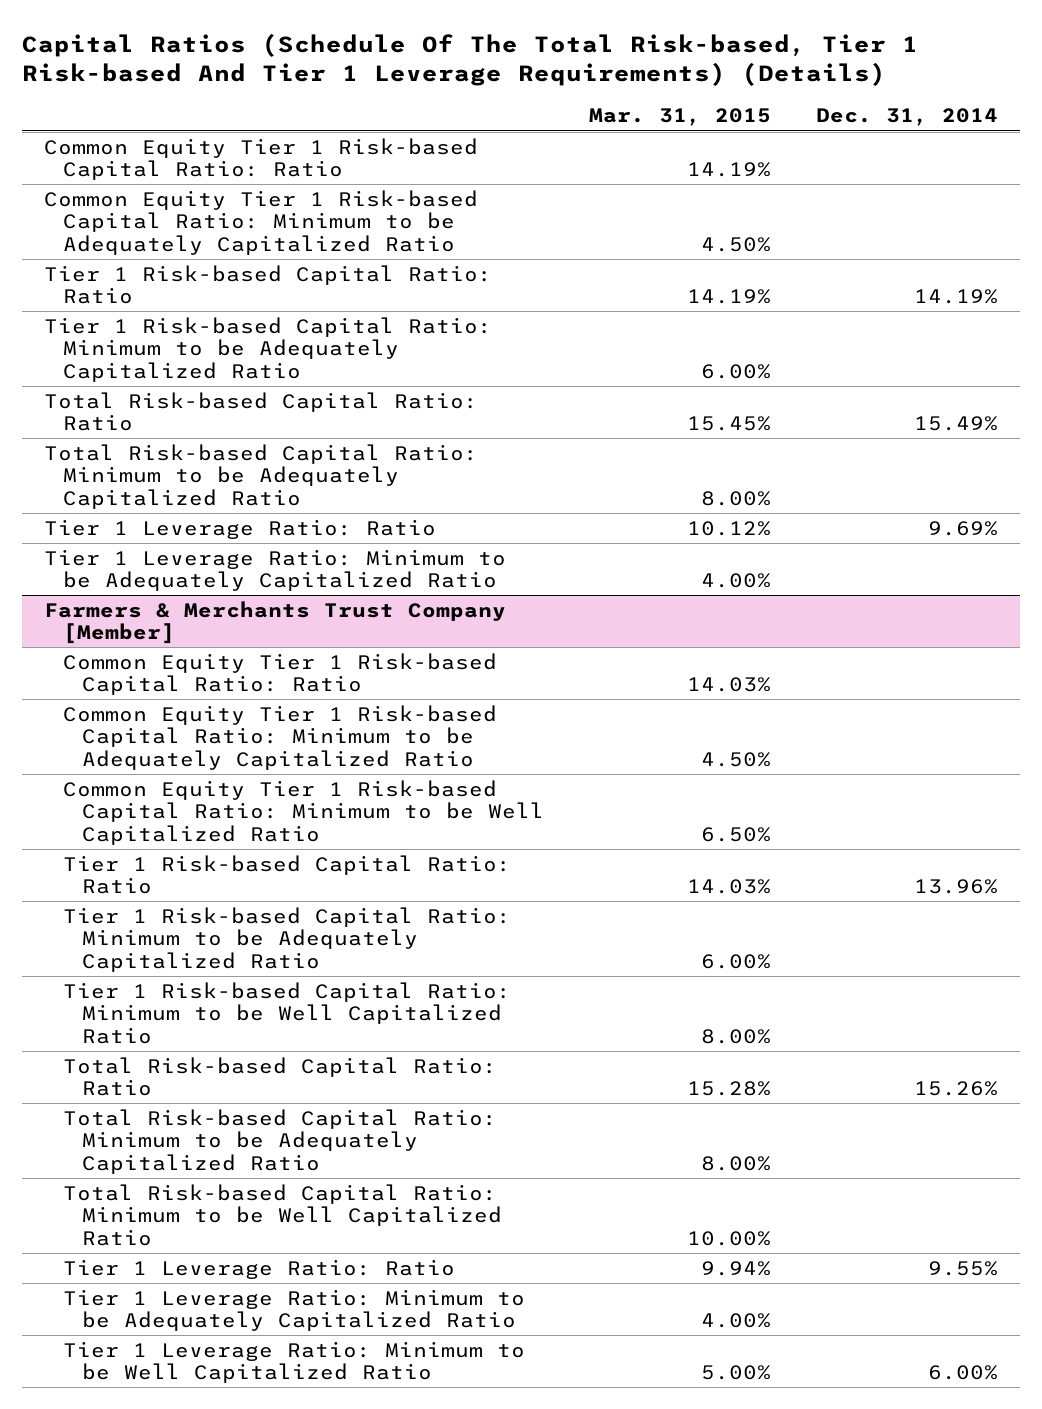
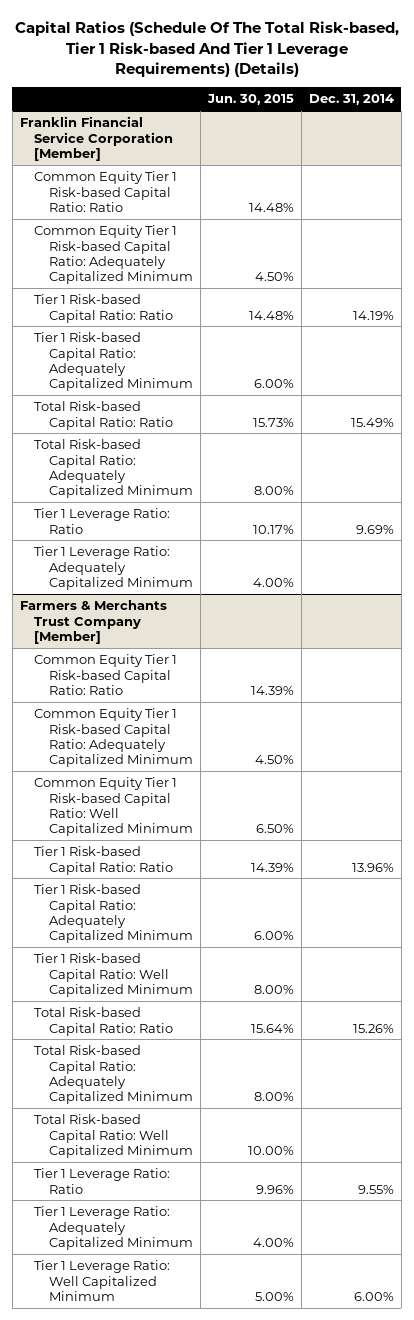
- | Mar. 31, 2015 | Dec. 31, 2014
+ | Jun. 30, 2015 | Dec. 31, 2014
+ Franklin Financial Service Corporation [Member]
- Common Equity Tier 1 Risk-based Capital Ratio: Minimum to be Adequately Capitalized Ratio | 4.50% |
+ Common Equity Tier 1 Risk-based Capital Ratio: Adequately Capitalized Minimum | 4.50% |
- Tier 1 Risk-based Capital Ratio: Minimum to be Adequately Capitalized Ratio | 6.00% |
+ Tier 1 Risk-based Capital Ratio: Adequately Capitalized Minimum | 6.00% |
- Total Risk-based Capital Ratio: Minimum to be Adequately Capitalized Ratio | 8.00% |
+ Total Risk-based Capital Ratio: Adequately Capitalized Minimum | 8.00% |
- Tier 1 Leverage Ratio: Minimum to be Adequately Capitalized Ratio | 4.00% |
+ Tier 1 Leverage Ratio: Adequately Capitalized Minimum | 4.00% |
@ Farmers & Merchants Trust Company [Member]
- Common Equity Tier 1 Risk-based Capital Ratio: Minimum to be Adequately Capitalized Ratio | 4.50% |
- Common Equity Tier 1 Risk-based Capital Ratio: Minimum to be Well Capitalized Ratio | 6.50% |
+ Common Equity Tier 1 Risk-based Capital Ratio: Adequately Capitalized Minimum | 4.50% |
+ Common Equity Tier 1 Risk-based Capital Ratio: Well Capitalized Minimum | 6.50% |
- Tier 1 Risk-based Capital Ratio: Minimum to be Adequately Capitalized Ratio | 6.00% |
- Tier 1 Risk-based Capital Ratio: Minimum to be Well Capitalized Ratio | 8.00% |
+ Tier 1 Risk-based Capital Ratio: Adequately Capitalized Minimum | 6.00% |
+ Tier 1 Risk-based Capital Ratio: Well Capitalized Minimum | 8.00% |
- Total Risk-based Capital Ratio: Minimum to be Adequately Capitalized Ratio | 8.00% |
- Total Risk-based Capital Ratio: Minimum to be Well Capitalized Ratio | 10.00% |
+ Total Risk-based Capital Ratio: Adequately Capitalized Minimum | 8.00% |
+ Total Risk-based Capital Ratio: Well Capitalized Minimum | 10.00% |
- Tier 1 Leverage Ratio: Minimum to be Adequately Capitalized Ratio | 4.00% |
- Tier 1 Leverage Ratio: Minimum to be Well Capitalized Ratio | 5.00% | 6.00%
+ Tier 1 Leverage Ratio: Adequately Capitalized Minimum | 4.00% |
+ Tier 1 Leverage Ratio: Well Capitalized Minimum | 5.00% | 6.00%

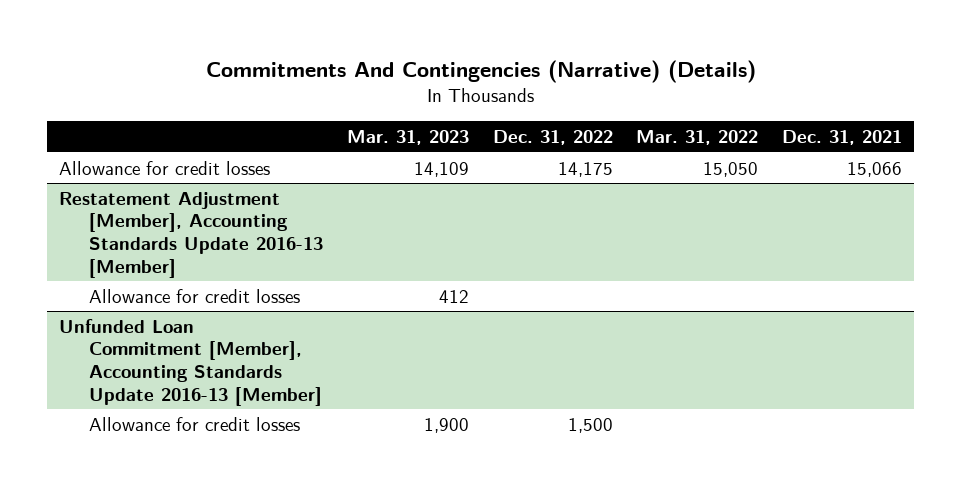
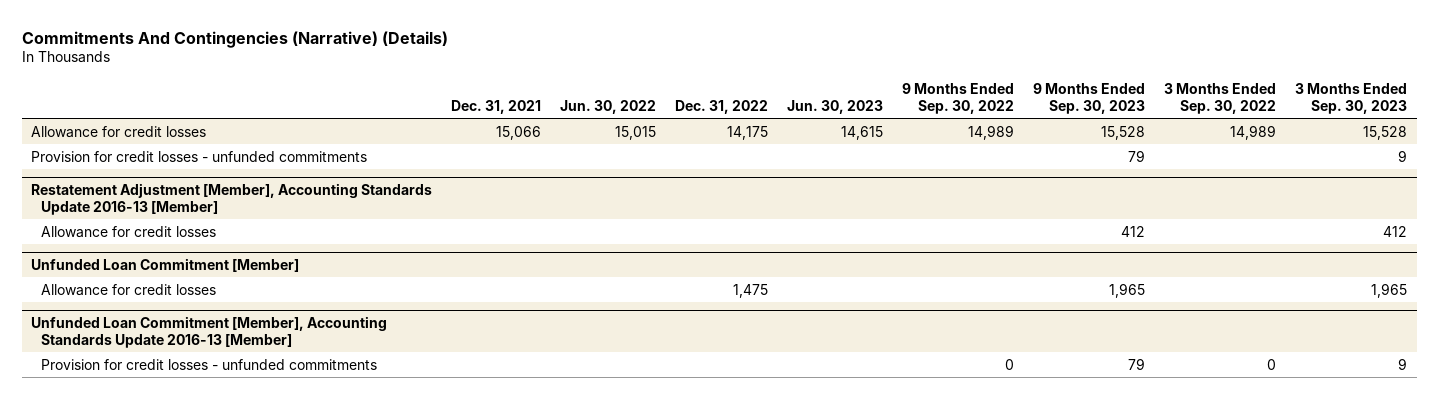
- | Mar. 31, 2023 | Dec. 31, 2022 | Mar. 31, 2022 | Dec. 31, 2021
+ | Dec. 31, 2021 | Jun. 30, 2022 | Dec. 31, 2022 | Jun. 30, 2023 | 9 Months Ended Sep. 30, 2022 | 9 Months Ended Sep. 30, 2023 | 3 Months Ended Sep. 30, 2022 | 3 Months Ended Sep. 30, 2023
+ Provision for credit losses - unfunded commitments | | | | | | 79 | | 9
+ Unfunded Loan Commitment [Member]
+ Allowance for credit losses | | | 1,475 | | | 1,965 | | 1,965
@ Unfunded Loan Commitment [Member], Accounting Standards Update 2016-13 [Member]
- Allowance for credit losses | 1,900 | 1,500 | |
+ Provision for credit losses - unfunded commitments | | | | | 0 | 79 | 0 | 9

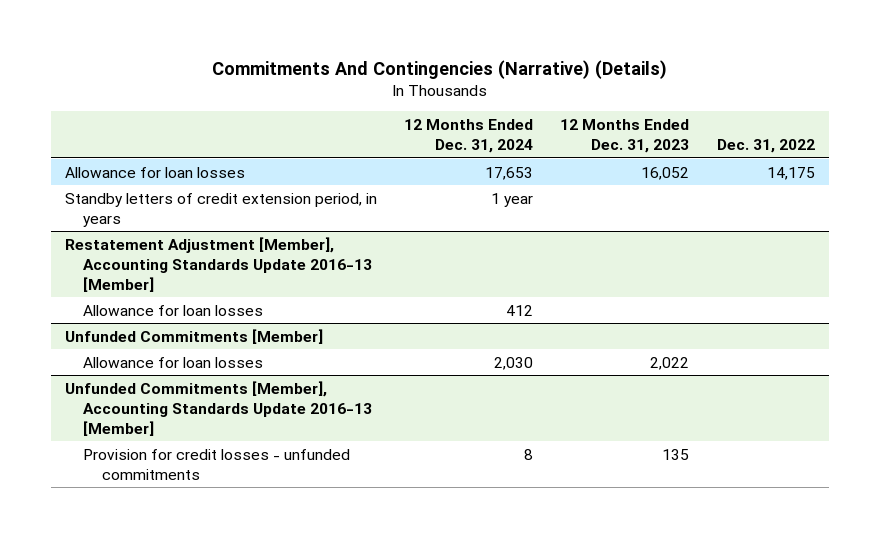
- | Dec. 31, 2021 | Jun. 30, 2022 | Dec. 31, 2022 | Jun. 30, 2023 | 9 Months Ended Sep. 30, 2022 | 9 Months Ended Sep. 30, 2023 | 3 Months Ended Sep. 30, 2022 | 3 Months Ended Sep. 30, 2023
+ | 12 Months Ended Dec. 31, 2024 | 12 Months Ended Dec. 31, 2023 | Dec. 31, 2022
- Allowance for credit losses | 15,066 | 15,015 | 14,175 | 14,615 | 14,989 | 15,528 | 14,989 | 15,528
- Provision for credit losses - unfunded commitments | | | | | | 79 | | 9
+ Allowance for loan losses | 17,653 | 16,052 | 14,175
+ Standby letters of credit extension period, in years | 1 year | |
@ Restatement Adjustment [Member], Accounting Standards Update 2016-13 [Member]
- Allowance for credit losses | | | | | | 412 | | 412
- Unfunded Loan Commitment [Member]
- Allowance for credit losses | | | 1,475 | | | 1,965 | | 1,965
- Unfunded Loan Commitment [Member], Accounting Standards Update 2016-13 [Member]
@ Restatement Adjustment [Member], Accounting Standards Update 2016-13 [Member]
+ Allowance for loan losses | 412 | |
+ Unfunded Commitments [Member]
+ Allowance for loan losses | 2,030 | 2,022 |
+ Unfunded Commitments [Member], Accounting Standards Update 2016-13 [Member]

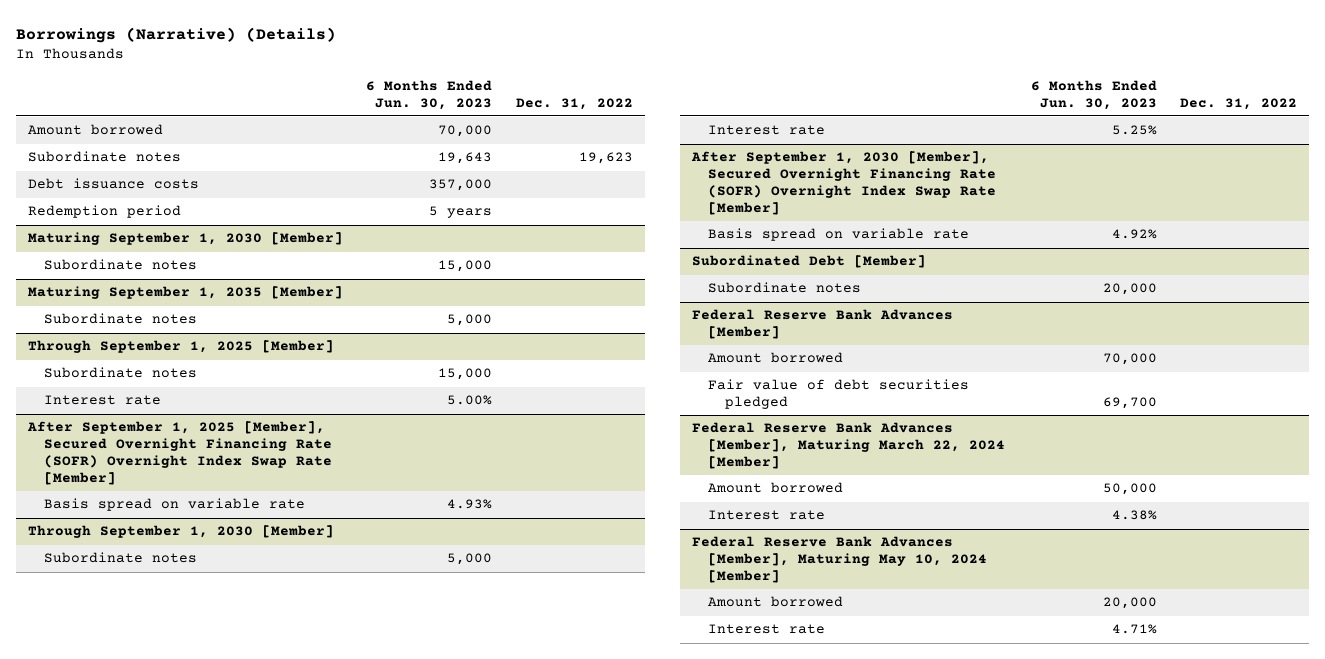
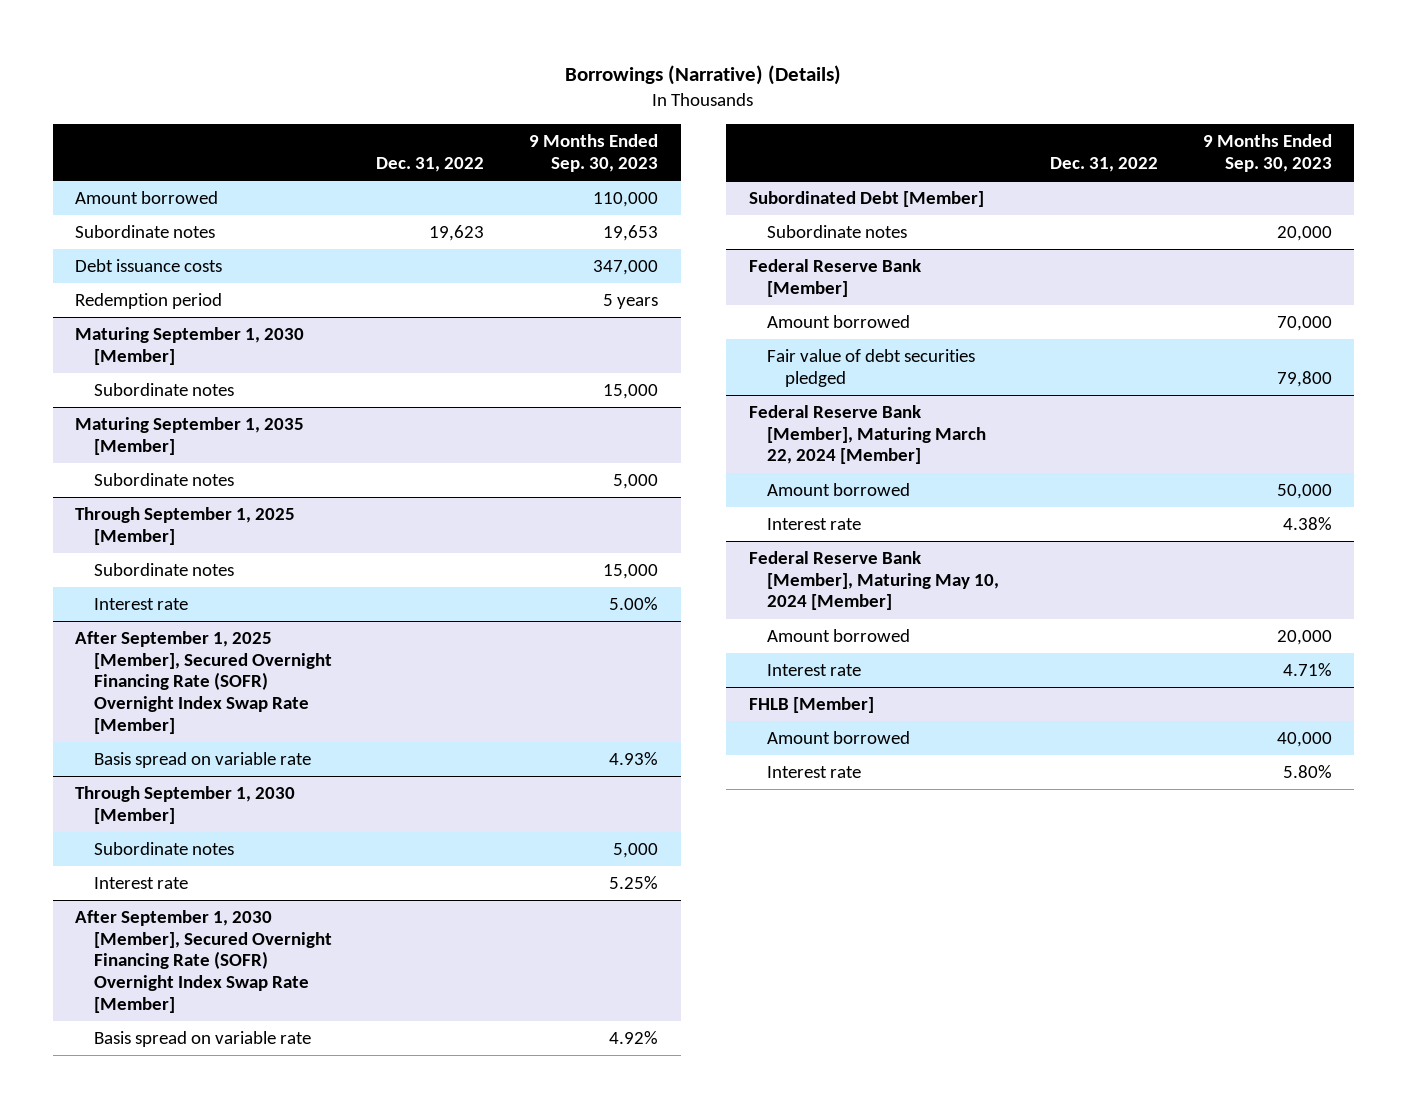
- | 6 Months Ended Jun. 30, 2023 | Dec. 31, 2022
+ | Dec. 31, 2022 | 9 Months Ended Sep. 30, 2023
- Federal Reserve Bank Advances [Member]
+ Federal Reserve Bank [Member]
- Federal Reserve Bank Advances [Member], Maturing March 22, 2024 [Member]
+ Federal Reserve Bank [Member], Maturing March 22, 2024 [Member]
- Federal Reserve Bank Advances [Member], Maturing May 10, 2024 [Member]
+ Federal Reserve Bank [Member], Maturing May 10, 2024 [Member]
+ FHLB [Member]
+ Amount borrowed | | 40,000
+ Interest rate | | 5.80%

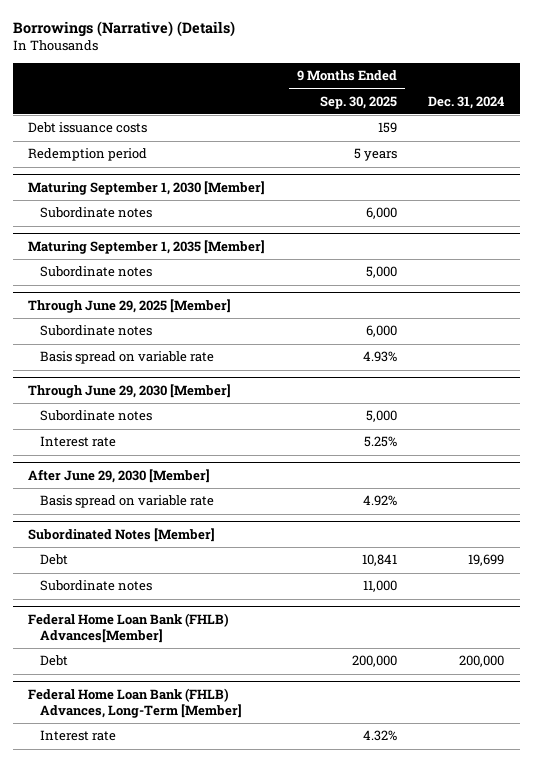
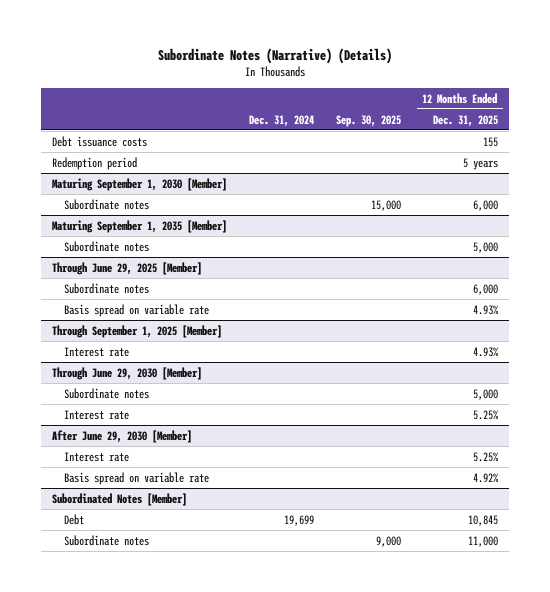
- Borrowings (Narrative) (Details)
+ Subordinate Notes (Narrative) (Details)
- | 9 Months Ended Sep. 30, 2025 | Dec. 31, 2024
+ | Dec. 31, 2024 | Sep. 30, 2025 | 12 Months Ended Dec. 31, 2025
+ Through September 1, 2025 [Member]
+ Interest rate | | | 4.93%
@ After June 29, 2030 [Member]
+ Interest rate | | | 5.25%
- Federal Home Loan Bank (FHLB) Advances[Member]
- Debt | 200,000 | 200,000
- Federal Home Loan Bank (FHLB) Advances, Long-Term [Member]
- Interest rate | 4.32% |

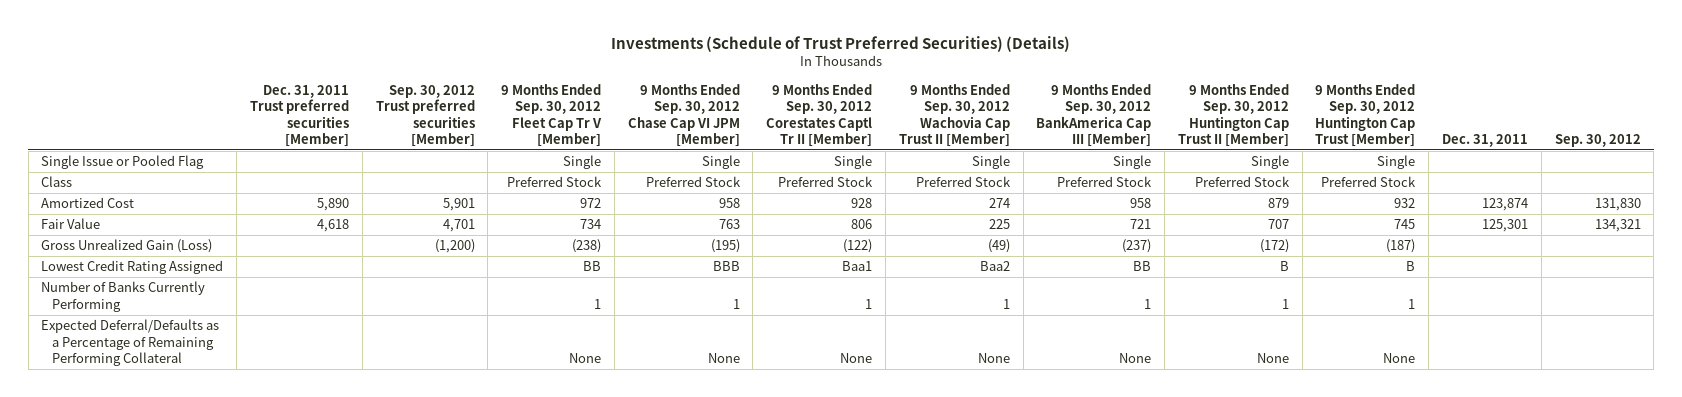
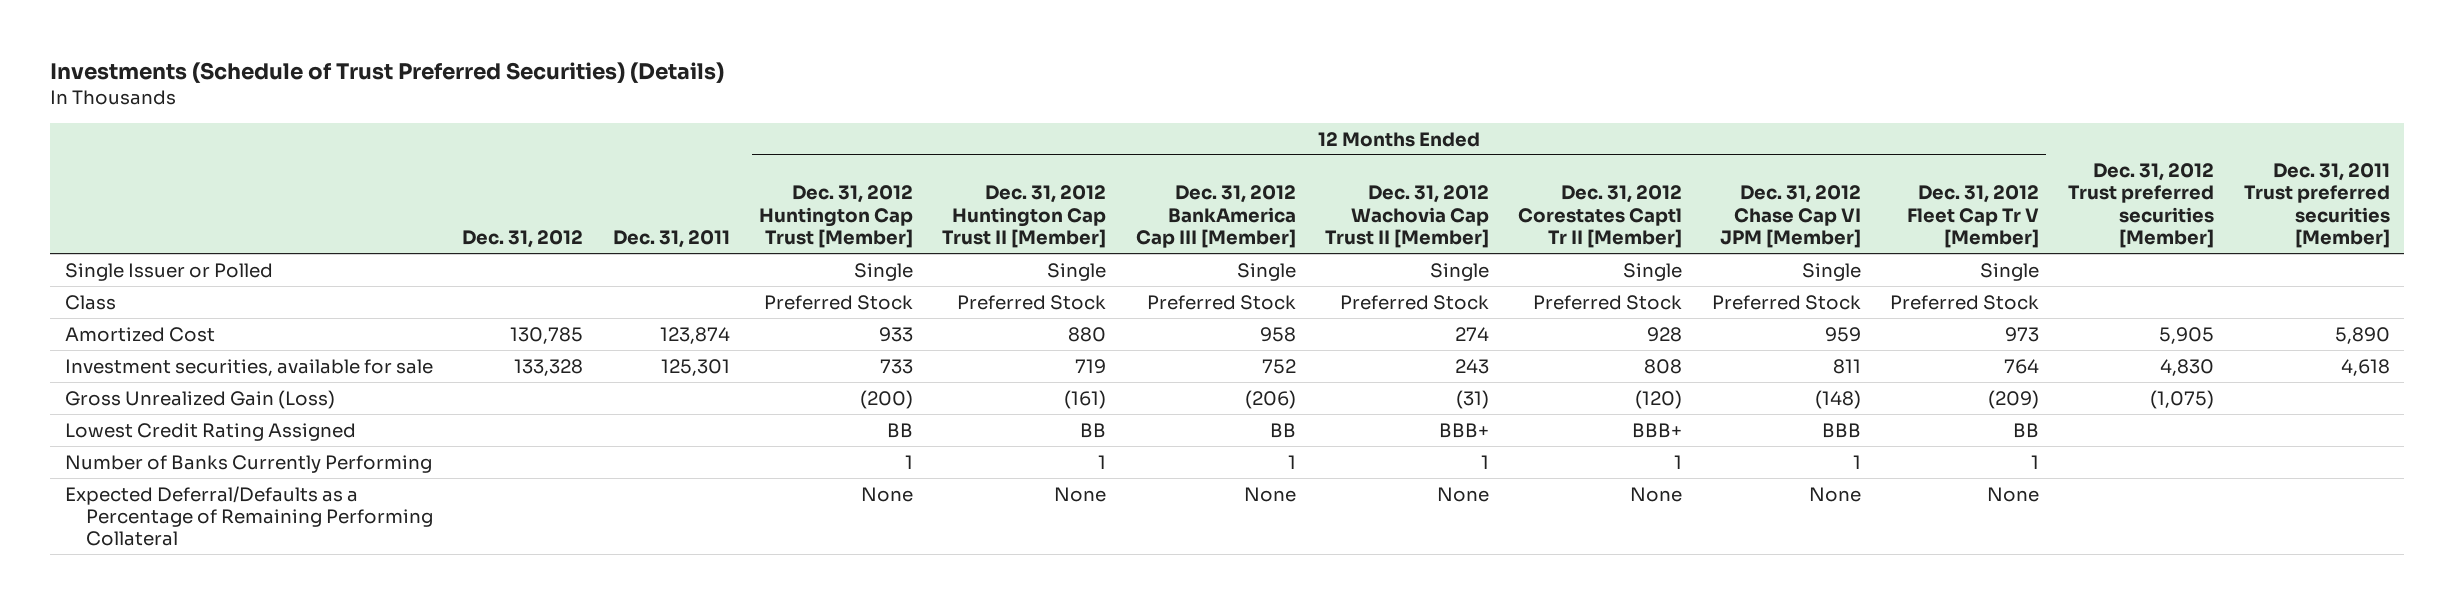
- | Dec. 31, 2011 Trust preferred securities [Member] | Sep. 30, 2012 Trust preferred securities [Member] | 9 Months Ended Sep. 30, 2012 Fleet Cap Tr V [Member] | 9 Months Ended Sep. 30, 2012 Chase Cap VI JPM [Member] | 9 Months Ended Sep. 30, 2012 Corestates Captl Tr II [Member] | 9 Months Ended Sep. 30, 2012 Wachovia Cap Trust II [Member] | 9 Months Ended Sep. 30, 2012 BankAmerica Cap III [Member] | 9 Months Ended Sep. 30, 2012 Huntington Cap Trust II [Member] | 9 Months Ended Sep. 30, 2012 Huntington Cap Trust [Member] | Dec. 31, 2011 | Sep. 30, 2012
+ | Dec. 31, 2012 | Dec. 31, 2011 | 12 Months Ended Dec. 31, 2012 Huntington Cap Trust [Member] | 12 Months Ended Dec. 31, 2012 Huntington Cap Trust II [Member] | 12 Months Ended Dec. 31, 2012 BankAmerica Cap III [Member] | 12 Months Ended Dec. 31, 2012 Wachovia Cap Trust II [Member] | 12 Months Ended Dec. 31, 2012 Corestates Captl Tr II [Member] | 12 Months Ended Dec. 31, 2012 Chase Cap VI JPM [Member] | 12 Months Ended Dec. 31, 2012 Fleet Cap Tr V [Member] | Dec. 31, 2012 Trust preferred securities [Member] | Dec. 31, 2011 Trust preferred securities [Member]
- Single Issue or Pooled Flag | | | Single | Single | Single | Single | Single | Single | Single | |
+ Single Issuer or Polled | | | Single | Single | Single | Single | Single | Single | Single | |
- Fair Value | 4,618 | 4,701 | 734 | 763 | 806 | 225 | 721 | 707 | 745 | 125,301 | 134,321
+ Investment securities, available for sale | 133,328 | 125,301 | 733 | 719 | 752 | 243 | 808 | 811 | 764 | 4,830 | 4,618

